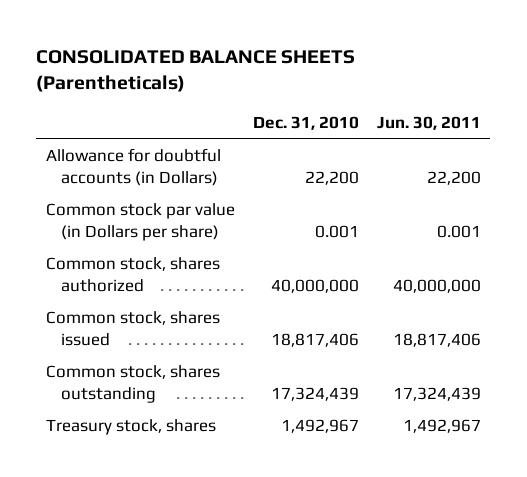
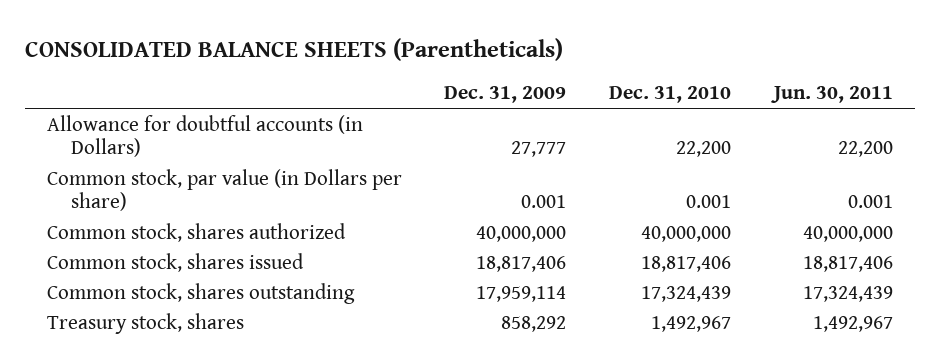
- | Dec. 31, 2010 | Jun. 30, 2011
+ | Dec. 31, 2009 | Dec. 31, 2010 | Jun. 30, 2011
- Common stock par value (in Dollars per share) | 0.001 | 0.001
+ Common stock, par value (in Dollars per share) | 0.001 | 0.001 | 0.001

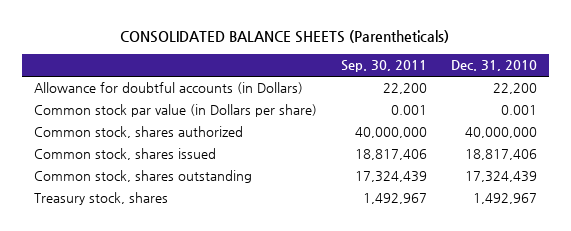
- | Dec. 31, 2009 | Dec. 31, 2010 | Jun. 30, 2011
+ | Sep. 30, 2011 | Dec. 31, 2010
- Common stock, par value (in Dollars per share) | 0.001 | 0.001 | 0.001
+ Common stock par value (in Dollars per share) | 0.001 | 0.001

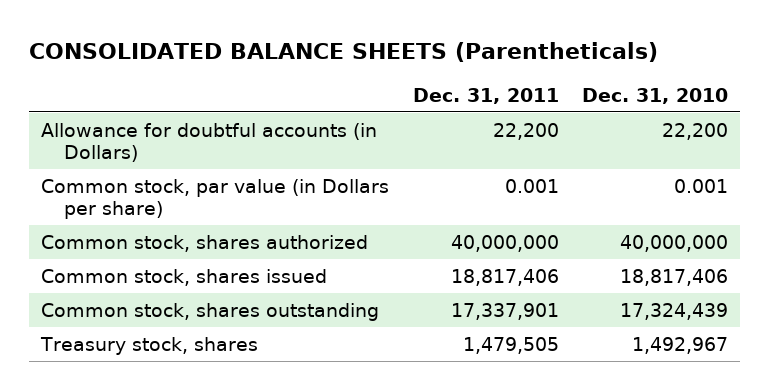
- | Sep. 30, 2011 | Dec. 31, 2010
+ | Dec. 31, 2011 | Dec. 31, 2010
- Common stock par value (in Dollars per share) | 0.001 | 0.001
+ Common stock, par value (in Dollars per share) | 0.001 | 0.001

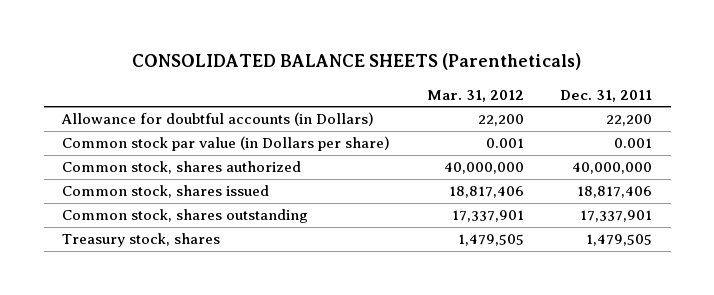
- | Dec. 31, 2011 | Dec. 31, 2010
+ | Mar. 31, 2012 | Dec. 31, 2011
- Common stock, par value (in Dollars per share) | 0.001 | 0.001
+ Common stock par value (in Dollars per share) | 0.001 | 0.001

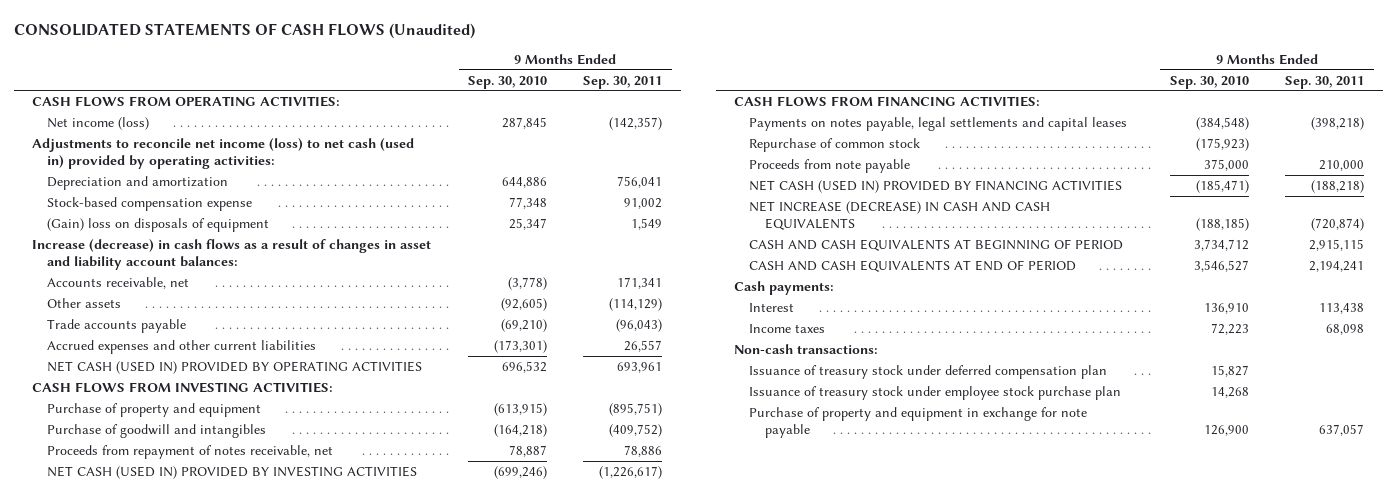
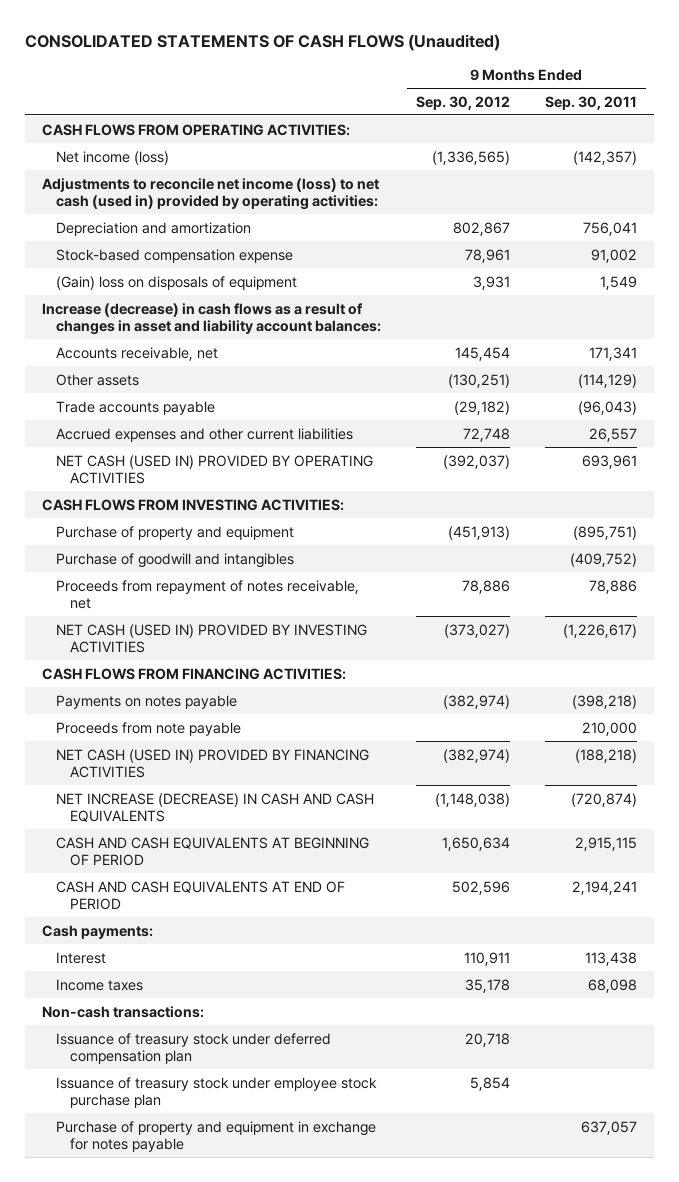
- | 9 Months Ended Sep. 30, 2010 | 9 Months Ended Sep. 30, 2011
+ | 9 Months Ended Sep. 30, 2012 | 9 Months Ended Sep. 30, 2011
- Payments on notes payable, legal settlements and capital leases | (384,548) | (398,218)
- Repurchase of common stock | (175,923) |
+ Payments on notes payable | (382,974) | (398,218)
- Purchase of property and equipment in exchange for note payable | 126,900 | 637,057
+ Purchase of property and equipment in exchange for notes payable | | 637,057

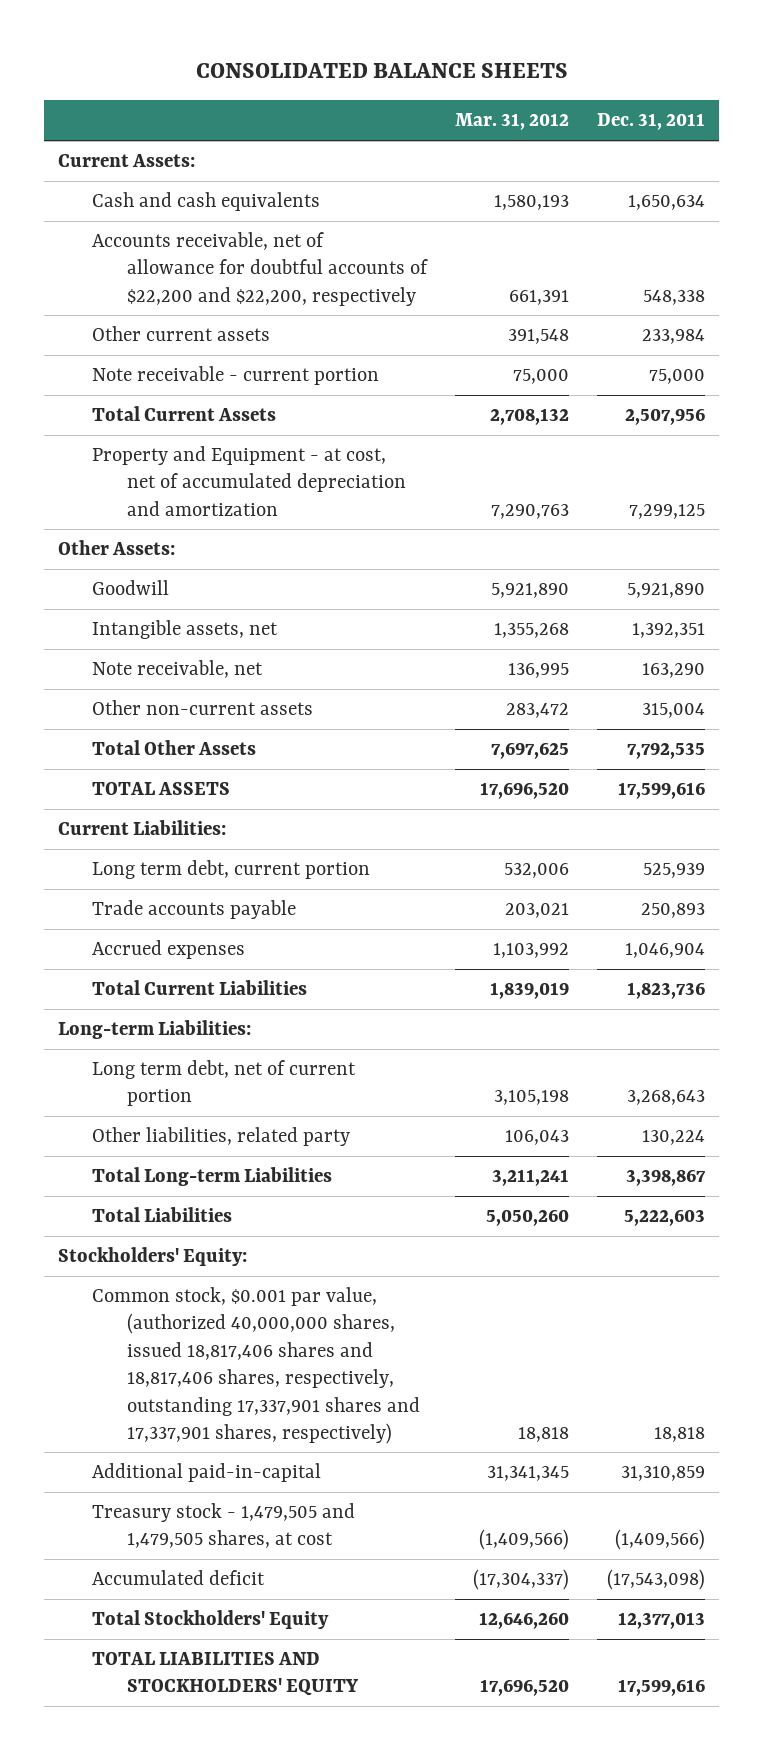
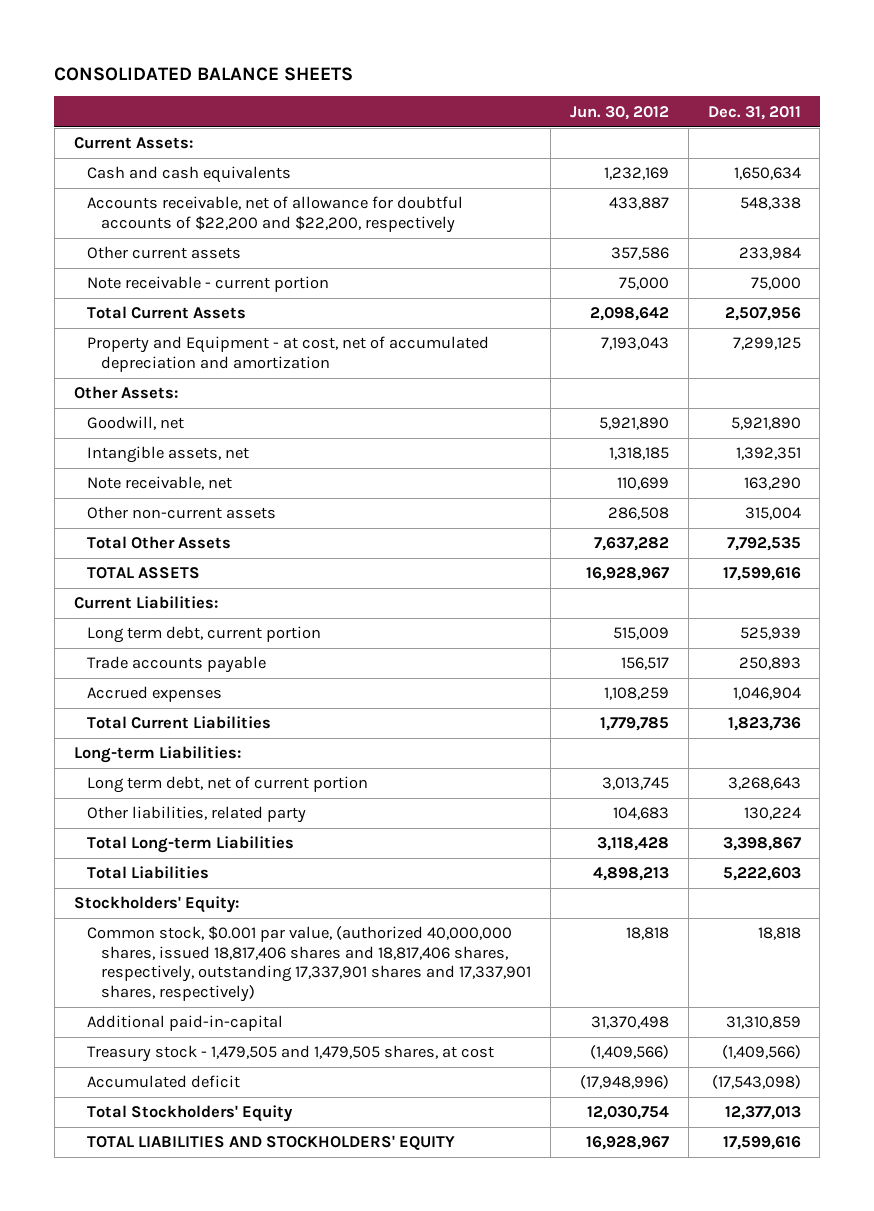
- | Mar. 31, 2012 | Dec. 31, 2011
+ | Jun. 30, 2012 | Dec. 31, 2011
- Goodwill | 5,921,890 | 5,921,890
+ Goodwill, net | 5,921,890 | 5,921,890

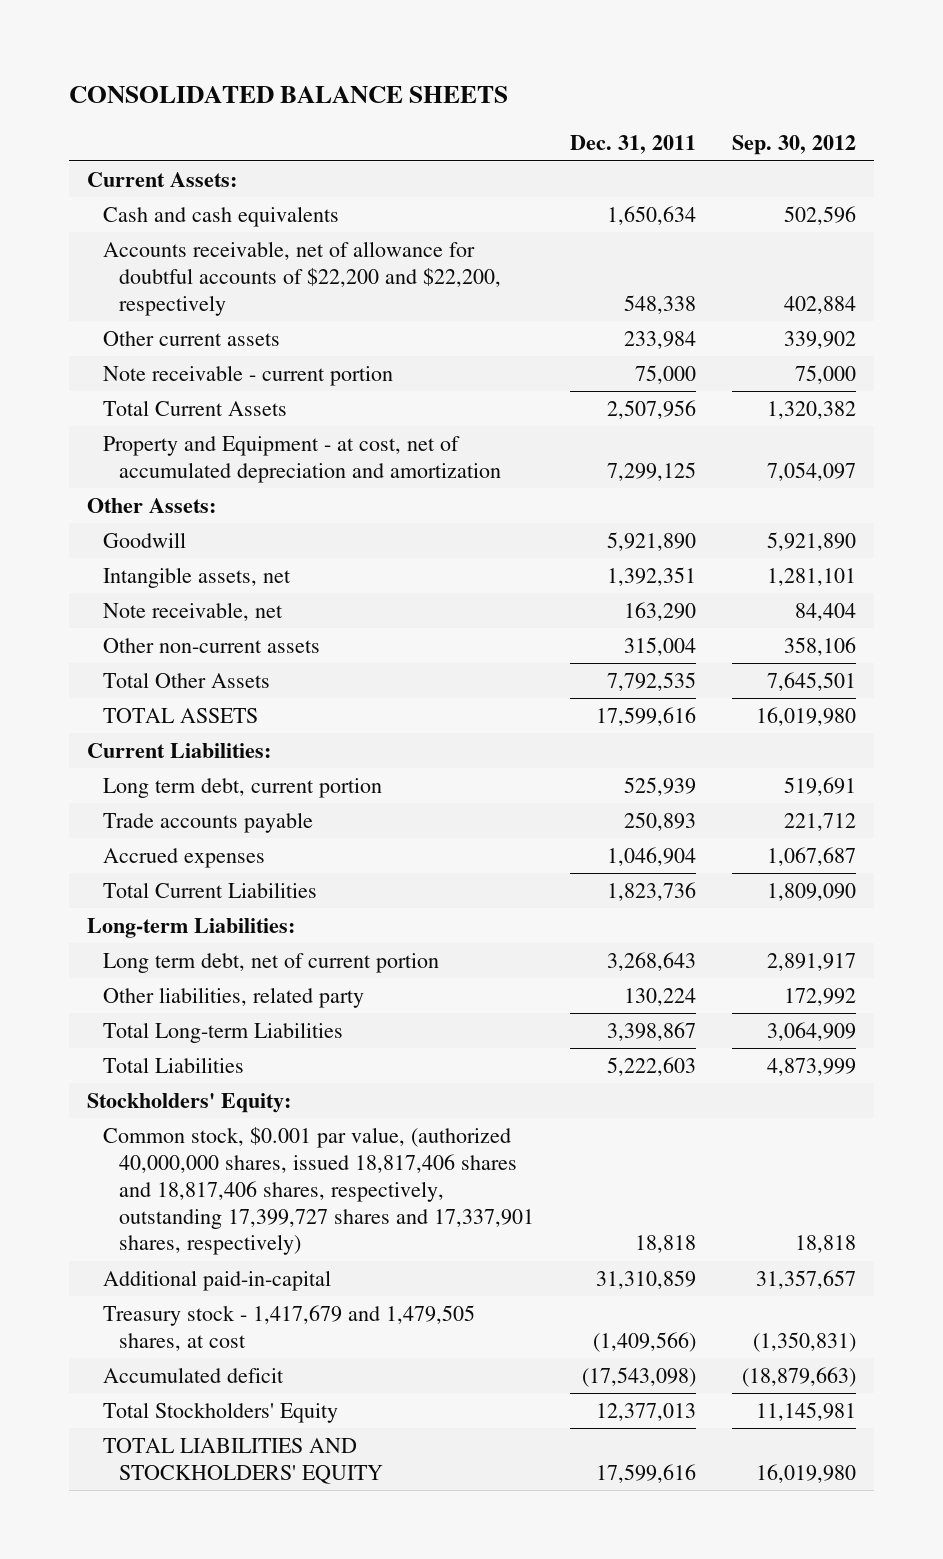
- | Jun. 30, 2012 | Dec. 31, 2011
+ | Dec. 31, 2011 | Sep. 30, 2012
- Goodwill, net | 5,921,890 | 5,921,890
+ Goodwill | 5,921,890 | 5,921,890
- Common stock, $0.001 par value, (authorized 40,000,000 shares, issued 18,817,406 shares and 18,817,406 shares, respectively, outstanding 17,337,901 shares and 17,337,901 shares, respectively) | 18,818 | 18,818
+ Common stock, $0.001 par value, (authorized 40,000,000 shares, issued 18,817,406 shares and 18,817,406 shares, respectively, outstanding 17,399,727 shares and 17,337,901 shares, respectively) | 18,818 | 18,818
- Treasury stock - 1,479,505 and 1,479,505 shares, at cost | (1,409,566) | (1,409,566)
+ Treasury stock - 1,417,679 and 1,479,505 shares, at cost | (1,409,566) | (1,350,831)

